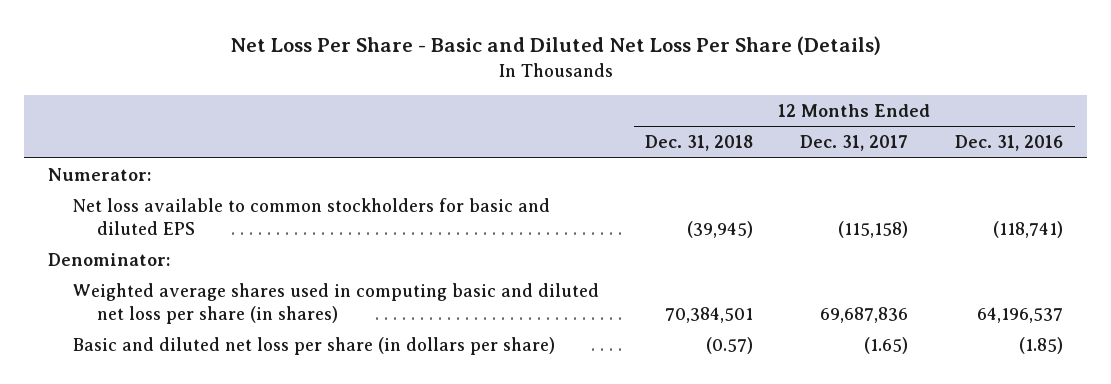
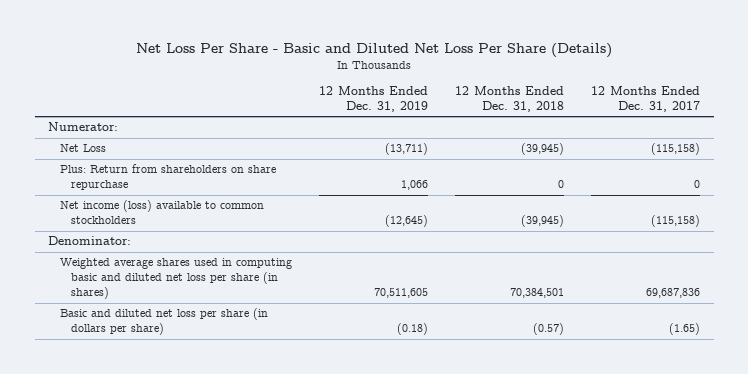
- | 12 Months Ended Dec. 31, 2018 | 12 Months Ended Dec. 31, 2017 | 12 Months Ended Dec. 31, 2016
+ | 12 Months Ended Dec. 31, 2019 | 12 Months Ended Dec. 31, 2018 | 12 Months Ended Dec. 31, 2017
- Net loss available to common stockholders for basic and diluted EPS | (39,945) | (115,158) | (118,741)
+ Net Loss | (13,711) | (39,945) | (115,158)
+ Plus: Return from shareholders on share repurchase | 1,066 | 0 | 0
+ Net income (loss) available to common stockholders | (12,645) | (39,945) | (115,158)

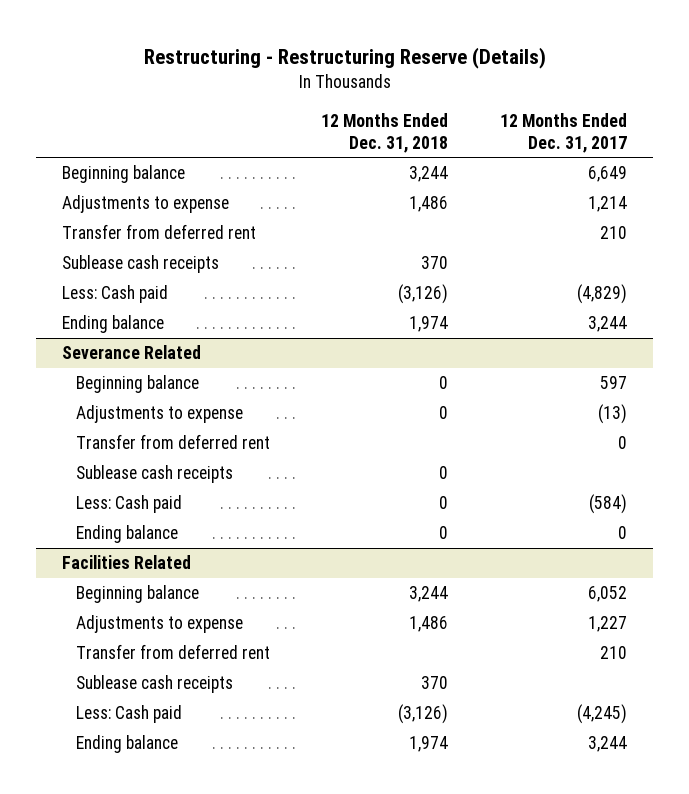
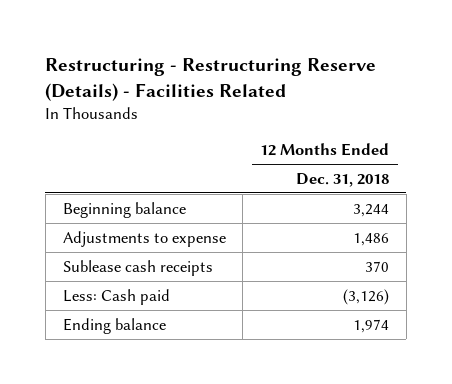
- Restructuring - Restructuring Reserve (Details)
+ Restructuring - Restructuring Reserve (Details) - Facilities Related
- | 12 Months Ended Dec. 31, 2018 | 12 Months Ended Dec. 31, 2017
+ | 12 Months Ended Dec. 31, 2018
- Transfer from deferred rent | | 210
- Severance Related
- Beginning balance | 0 | 597
- Adjustments to expense | 0 | (13)
- Transfer from deferred rent | | 0
- Sublease cash receipts | 0 |
- Less: Cash paid | 0 | (584)
- Ending balance | 0 | 0
- Facilities Related
- Beginning balance | 3,244 | 6,052
- Adjustments to expense | 1,486 | 1,227
- Transfer from deferred rent | | 210
- Sublease cash receipts | 370 |
- Less: Cash paid | (3,126) | (4,245)
- Ending balance | 1,974 | 3,244

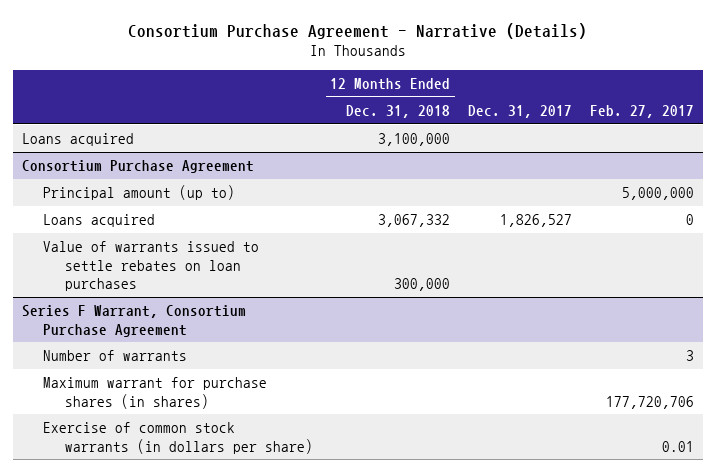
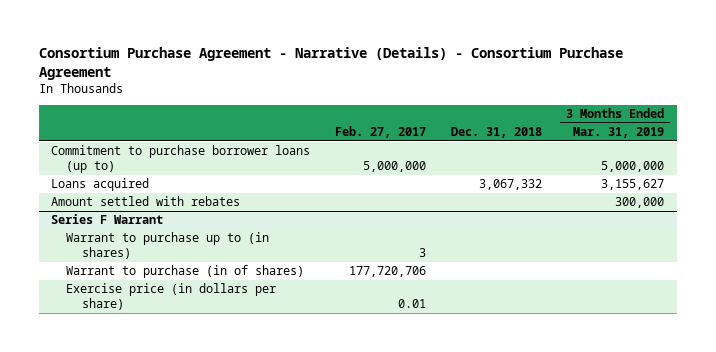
- Consortium Purchase Agreement - Narrative (Details)
+ Consortium Purchase Agreement - Narrative (Details) - Consortium Purchase Agreement
- | 12 Months Ended Dec. 31, 2018 | Dec. 31, 2017 | Feb. 27, 2017
+ | Feb. 27, 2017 | Dec. 31, 2018 | 3 Months Ended Mar. 31, 2019
+ Commitment to purchase borrower loans (up to) | 5,000,000 | | 5,000,000
- Consortium Purchase Agreement
- Principal amount (up to) | | | 5,000,000
- Loans acquired | 3,067,332 | 1,826,527 | 0
- Value of warrants issued to settle rebates on loan purchases | 300,000 | |
- Series F Warrant, Consortium Purchase Agreement
- Number of warrants | | | 3
- Maximum warrant for purchase shares (in shares) | | | 177,720,706
- Exercise of common stock warrants (in dollars per share) | | | 0.01
+ Amount settled with rebates | | | 300,000
+ Series F Warrant
+ Warrant to purchase up to (in shares) | 3 | |
+ Warrant to purchase (in of shares) | 177,720,706 | |
+ Exercise price (in dollars per share) | 0.01 | |

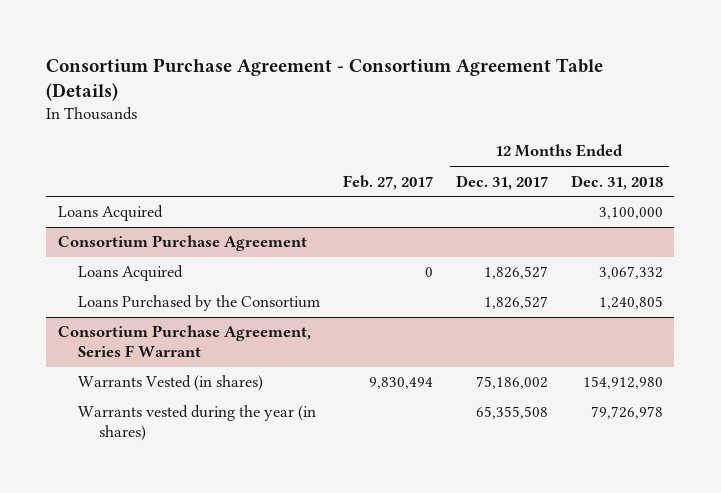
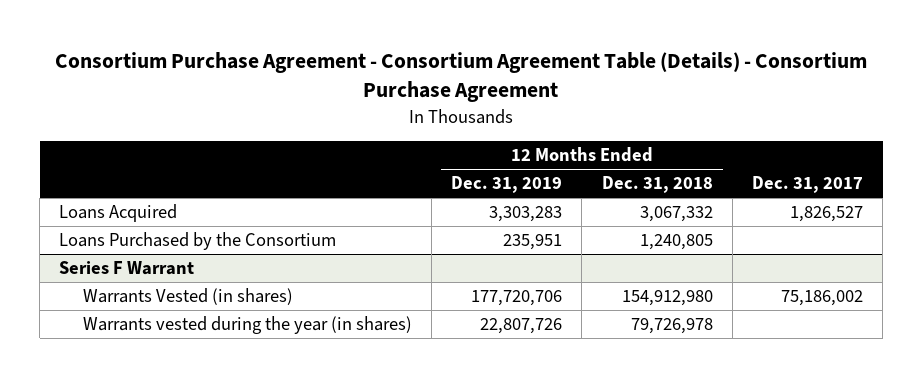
- Consortium Purchase Agreement - Consortium Agreement Table (Details)
+ Consortium Purchase Agreement - Consortium Agreement Table (Details) - Consortium Purchase Agreement
- | Feb. 27, 2017 | 12 Months Ended Dec. 31, 2017 | 12 Months Ended Dec. 31, 2018
+ | 12 Months Ended Dec. 31, 2019 | 12 Months Ended Dec. 31, 2018 | Dec. 31, 2017
- Loans Acquired | | | 3,100,000
- Consortium Purchase Agreement
- Consortium Purchase Agreement, Series F Warrant
+ Series F Warrant

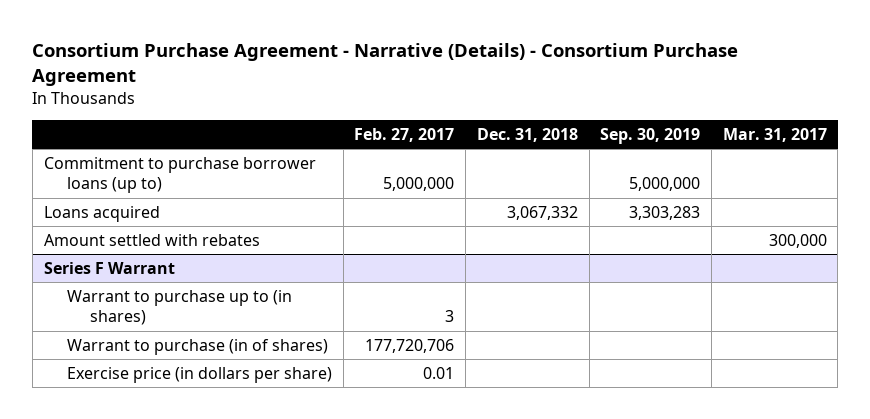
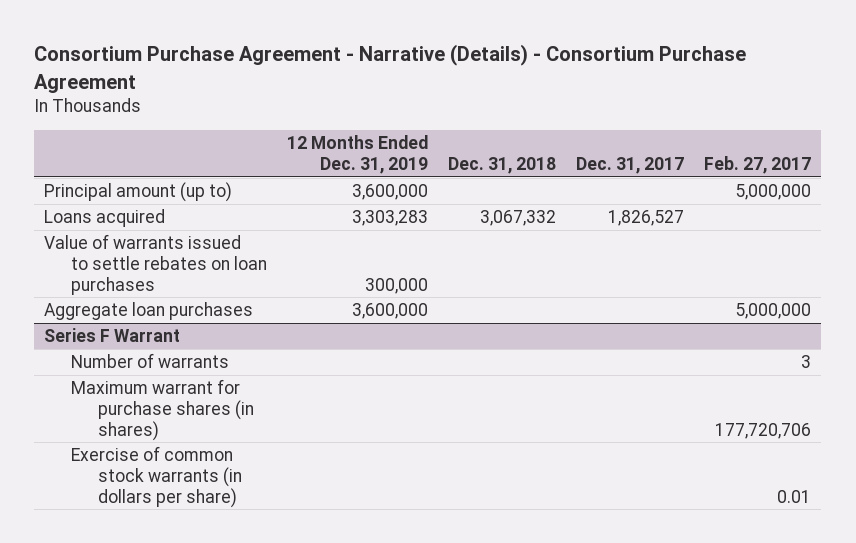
- | Feb. 27, 2017 | Dec. 31, 2018 | Sep. 30, 2019 | Mar. 31, 2017
+ | 12 Months Ended Dec. 31, 2019 | Dec. 31, 2018 | Dec. 31, 2017 | Feb. 27, 2017
- Commitment to purchase borrower loans (up to) | 5,000,000 | | 5,000,000 |
+ Principal amount (up to) | 3,600,000 | | | 5,000,000
- Amount settled with rebates | | | | 300,000
+ Value of warrants issued to settle rebates on loan purchases | 300,000 | | |
+ Aggregate loan purchases | 3,600,000 | | | 5,000,000
@ Series F Warrant
- Warrant to purchase up to (in shares) | 3 | | |
- Warrant to purchase (in of shares) | 177,720,706 | | |
- Exercise price (in dollars per share) | 0.01 | | |
+ Number of warrants | | | | 3
+ Maximum warrant for purchase shares (in shares) | | | | 177,720,706
+ Exercise of common stock warrants (in dollars per share) | | | | 0.01

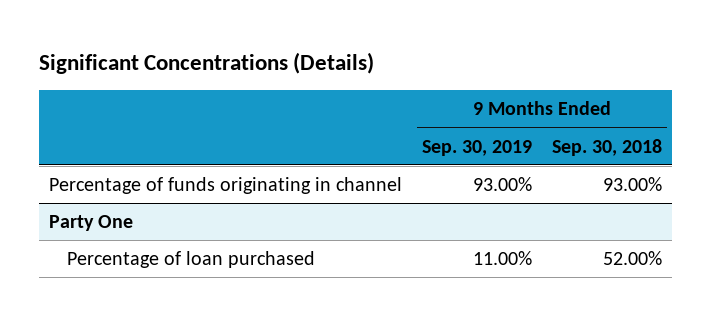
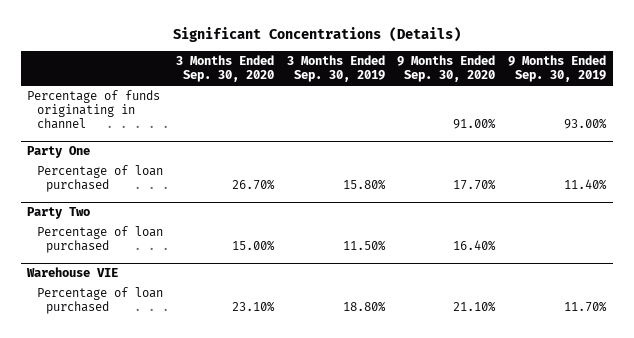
- | 9 Months Ended Sep. 30, 2019 | 9 Months Ended Sep. 30, 2018
+ | 3 Months Ended Sep. 30, 2020 | 3 Months Ended Sep. 30, 2019 | 9 Months Ended Sep. 30, 2020 | 9 Months Ended Sep. 30, 2019
@ Party One
- Percentage of loan purchased | 11.00% | 52.00%
+ Percentage of loan purchased | 26.70% | 15.80% | 17.70% | 11.40%
+ Party Two
+ Percentage of loan purchased | 15.00% | 11.50% | 16.40% |
+ Warehouse VIE
+ Percentage of loan purchased | 23.10% | 18.80% | 21.10% | 11.70%

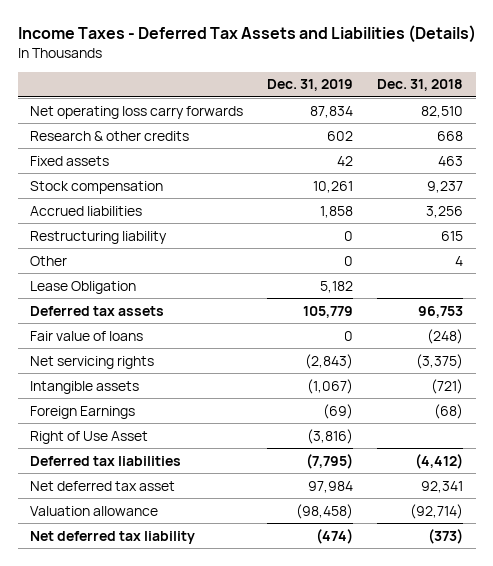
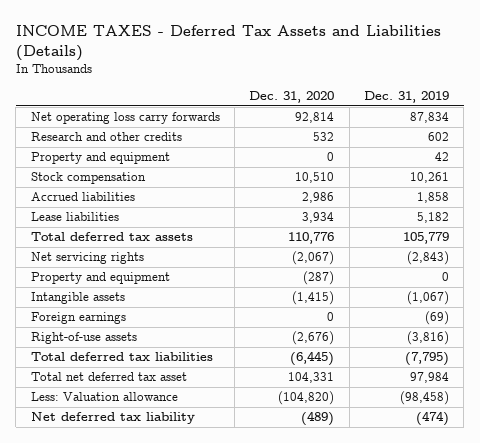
- Income Taxes - Deferred Tax Assets and Liabilities (Details)
+ INCOME TAXES - Deferred Tax Assets and Liabilities (Details)
- | Dec. 31, 2019 | Dec. 31, 2018
+ | Dec. 31, 2020 | Dec. 31, 2019
- Research & other credits | 602 | 668
- Fixed assets | 42 | 463
+ Research and other credits | 532 | 602
+ Property and equipment | 0 | 42
- Restructuring liability | 0 | 615
- Other | 0 | 4
- Lease Obligation | 5,182 |
- Deferred tax assets | 105,779 | 96,753
- Fair value of loans | 0 | (248)
+ Lease liabilities | 3,934 | 5,182
+ Total deferred tax assets | 110,776 | 105,779
+ Property and equipment | (287) | 0
- Foreign Earnings | (69) | (68)
- Right of Use Asset | (3,816) |
- Deferred tax liabilities | (7,795) | (4,412)
- Net deferred tax asset | 97,984 | 92,341
- Valuation allowance | (98,458) | (92,714)
+ Foreign earnings | 0 | (69)
+ Right-of-use assets | (2,676) | (3,816)
+ Total deferred tax liabilities | (6,445) | (7,795)
+ Total net deferred tax asset | 104,331 | 97,984
+ Less: Valuation allowance | (104,820) | (98,458)

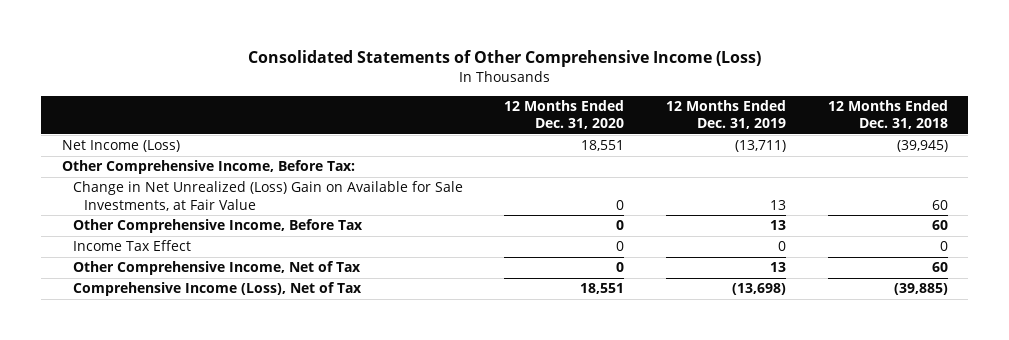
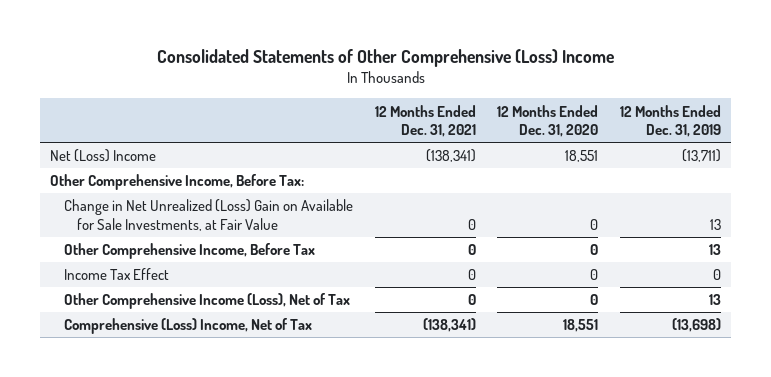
- Consolidated Statements of Other Comprehensive Income (Loss)
+ Consolidated Statements of Other Comprehensive (Loss) Income
- | 12 Months Ended Dec. 31, 2020 | 12 Months Ended Dec. 31, 2019 | 12 Months Ended Dec. 31, 2018
+ | 12 Months Ended Dec. 31, 2021 | 12 Months Ended Dec. 31, 2020 | 12 Months Ended Dec. 31, 2019
- Net Income (Loss) | 18,551 | (13,711) | (39,945)
+ Net (Loss) Income | (138,341) | 18,551 | (13,711)
- Other Comprehensive Income, Net of Tax | 0 | 13 | 60
- Comprehensive Income (Loss), Net of Tax | 18,551 | (13,698) | (39,885)
+ Other Comprehensive Income (Loss), Net of Tax | 0 | 0 | 13
+ Comprehensive (Loss) Income, Net of Tax | (138,341) | 18,551 | (13,698)

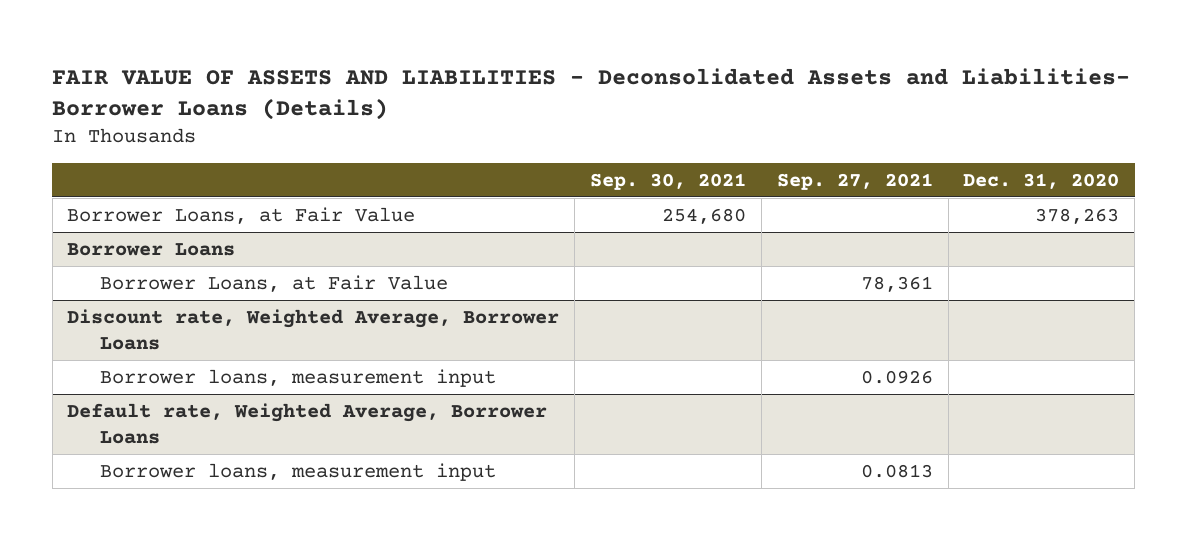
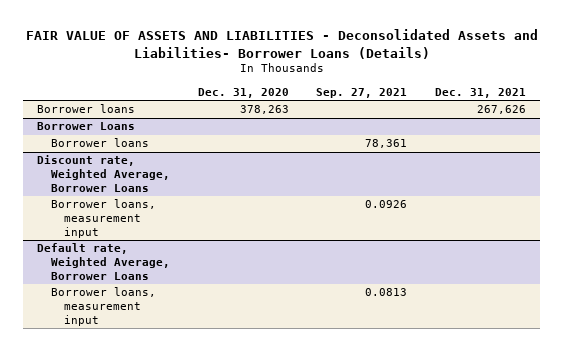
- | Sep. 30, 2021 | Sep. 27, 2021 | Dec. 31, 2020
+ | Dec. 31, 2020 | Sep. 27, 2021 | Dec. 31, 2021
- Borrower Loans, at Fair Value | 254,680 | | 378,263
+ Borrower loans | 378,263 | | 267,626
@ Borrower Loans
- Borrower Loans, at Fair Value | | 78,361 |
+ Borrower loans | | 78,361 |

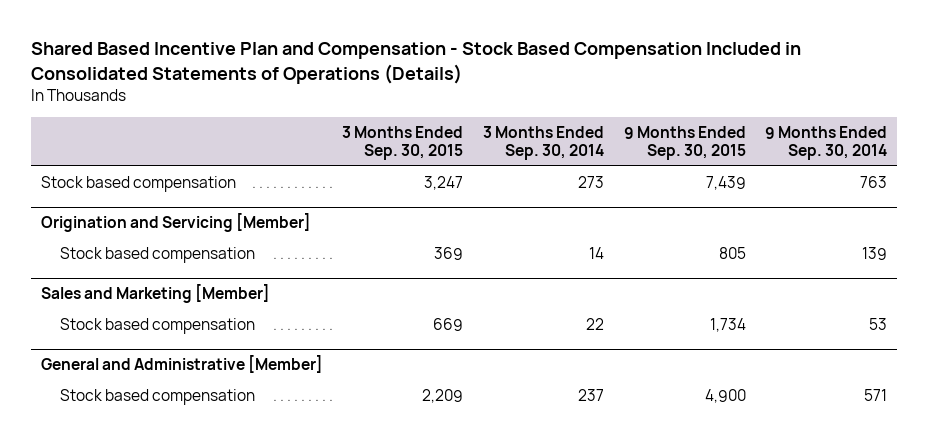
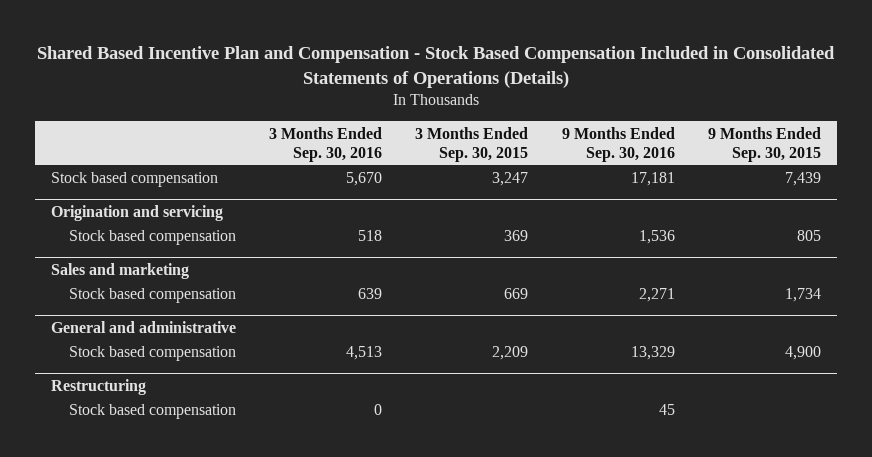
- | 3 Months Ended Sep. 30, 2015 | 3 Months Ended Sep. 30, 2014 | 9 Months Ended Sep. 30, 2015 | 9 Months Ended Sep. 30, 2014
+ | 3 Months Ended Sep. 30, 2016 | 3 Months Ended Sep. 30, 2015 | 9 Months Ended Sep. 30, 2016 | 9 Months Ended Sep. 30, 2015
- Origination and Servicing [Member]
+ Origination and servicing
- Sales and Marketing [Member]
+ Sales and marketing
- General and Administrative [Member]
+ General and administrative
+ Restructuring
+ Stock based compensation | 0 | | 45 |

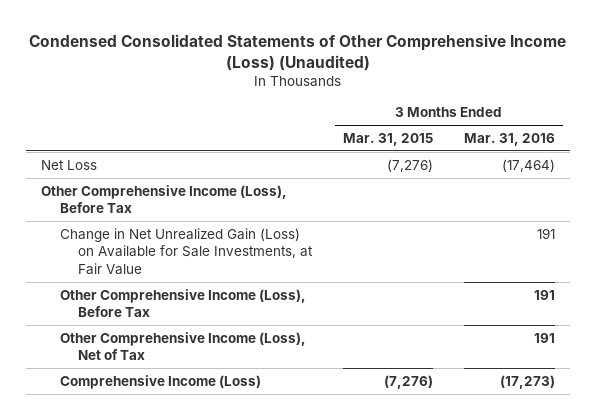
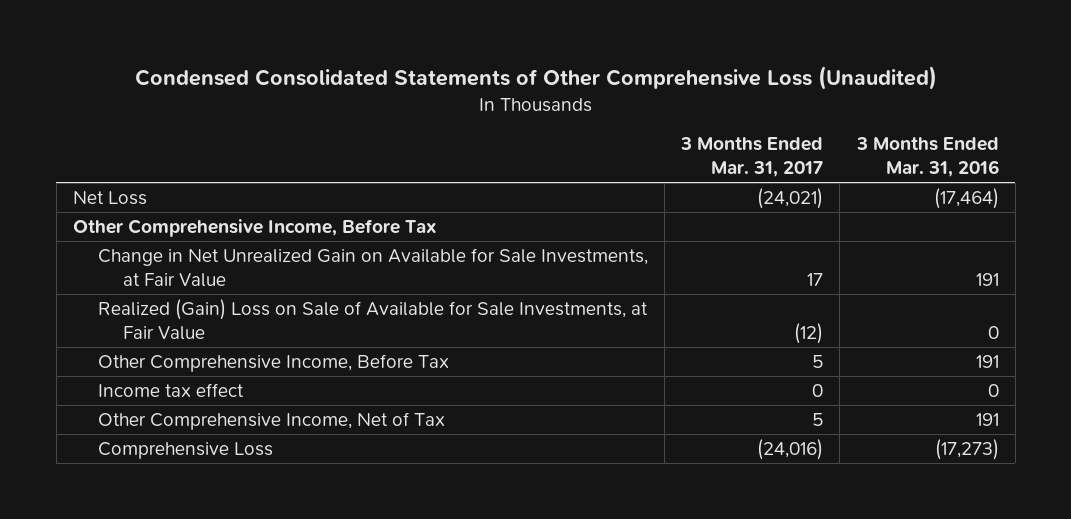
- Condensed Consolidated Statements of Other Comprehensive Income (Loss) (Unaudited)
+ Condensed Consolidated Statements of Other Comprehensive Loss (Unaudited)
- | 3 Months Ended Mar. 31, 2015 | 3 Months Ended Mar. 31, 2016
+ | 3 Months Ended Mar. 31, 2017 | 3 Months Ended Mar. 31, 2016
- Other Comprehensive Income (Loss), Before Tax
- Change in Net Unrealized Gain (Loss) on Available for Sale Investments, at Fair Value | | 191
- Other Comprehensive Income (Loss), Before Tax | | 191
- Other Comprehensive Income (Loss), Net of Tax | | 191
- Comprehensive Income (Loss) | (7,276) | (17,273)
+ Other Comprehensive Income, Before Tax
+ Change in Net Unrealized Gain on Available for Sale Investments, at Fair Value | 17 | 191
+ Realized (Gain) Loss on Sale of Available for Sale Investments, at Fair Value | (12) | 0
+ Other Comprehensive Income, Before Tax | 5 | 191
+ Income tax effect | 0 | 0
+ Other Comprehensive Income, Net of Tax | 5 | 191
+ Comprehensive Loss | (24,016) | (17,273)

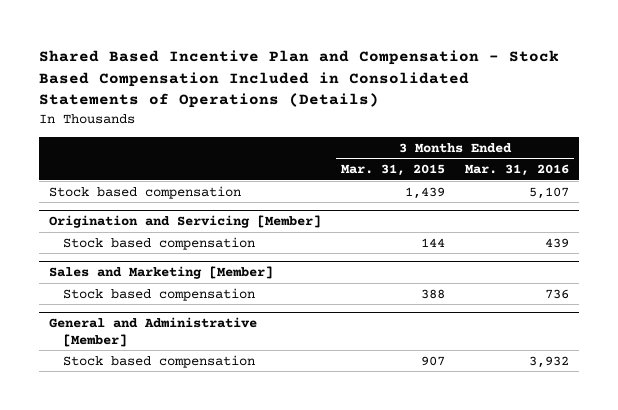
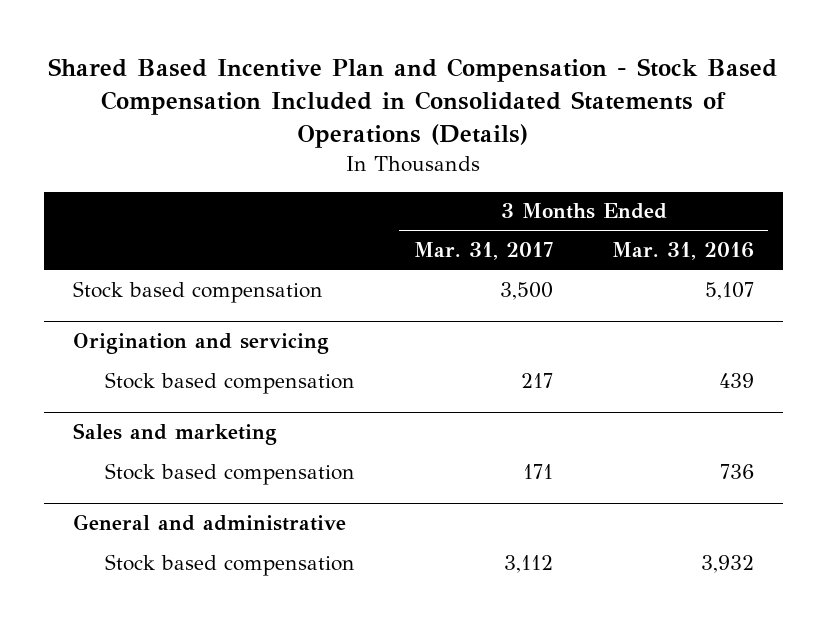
- | 3 Months Ended Mar. 31, 2015 | 3 Months Ended Mar. 31, 2016
+ | 3 Months Ended Mar. 31, 2017 | 3 Months Ended Mar. 31, 2016
- Origination and Servicing [Member]
+ Origination and servicing
- Sales and Marketing [Member]
+ Sales and marketing
- General and Administrative [Member]
+ General and administrative

